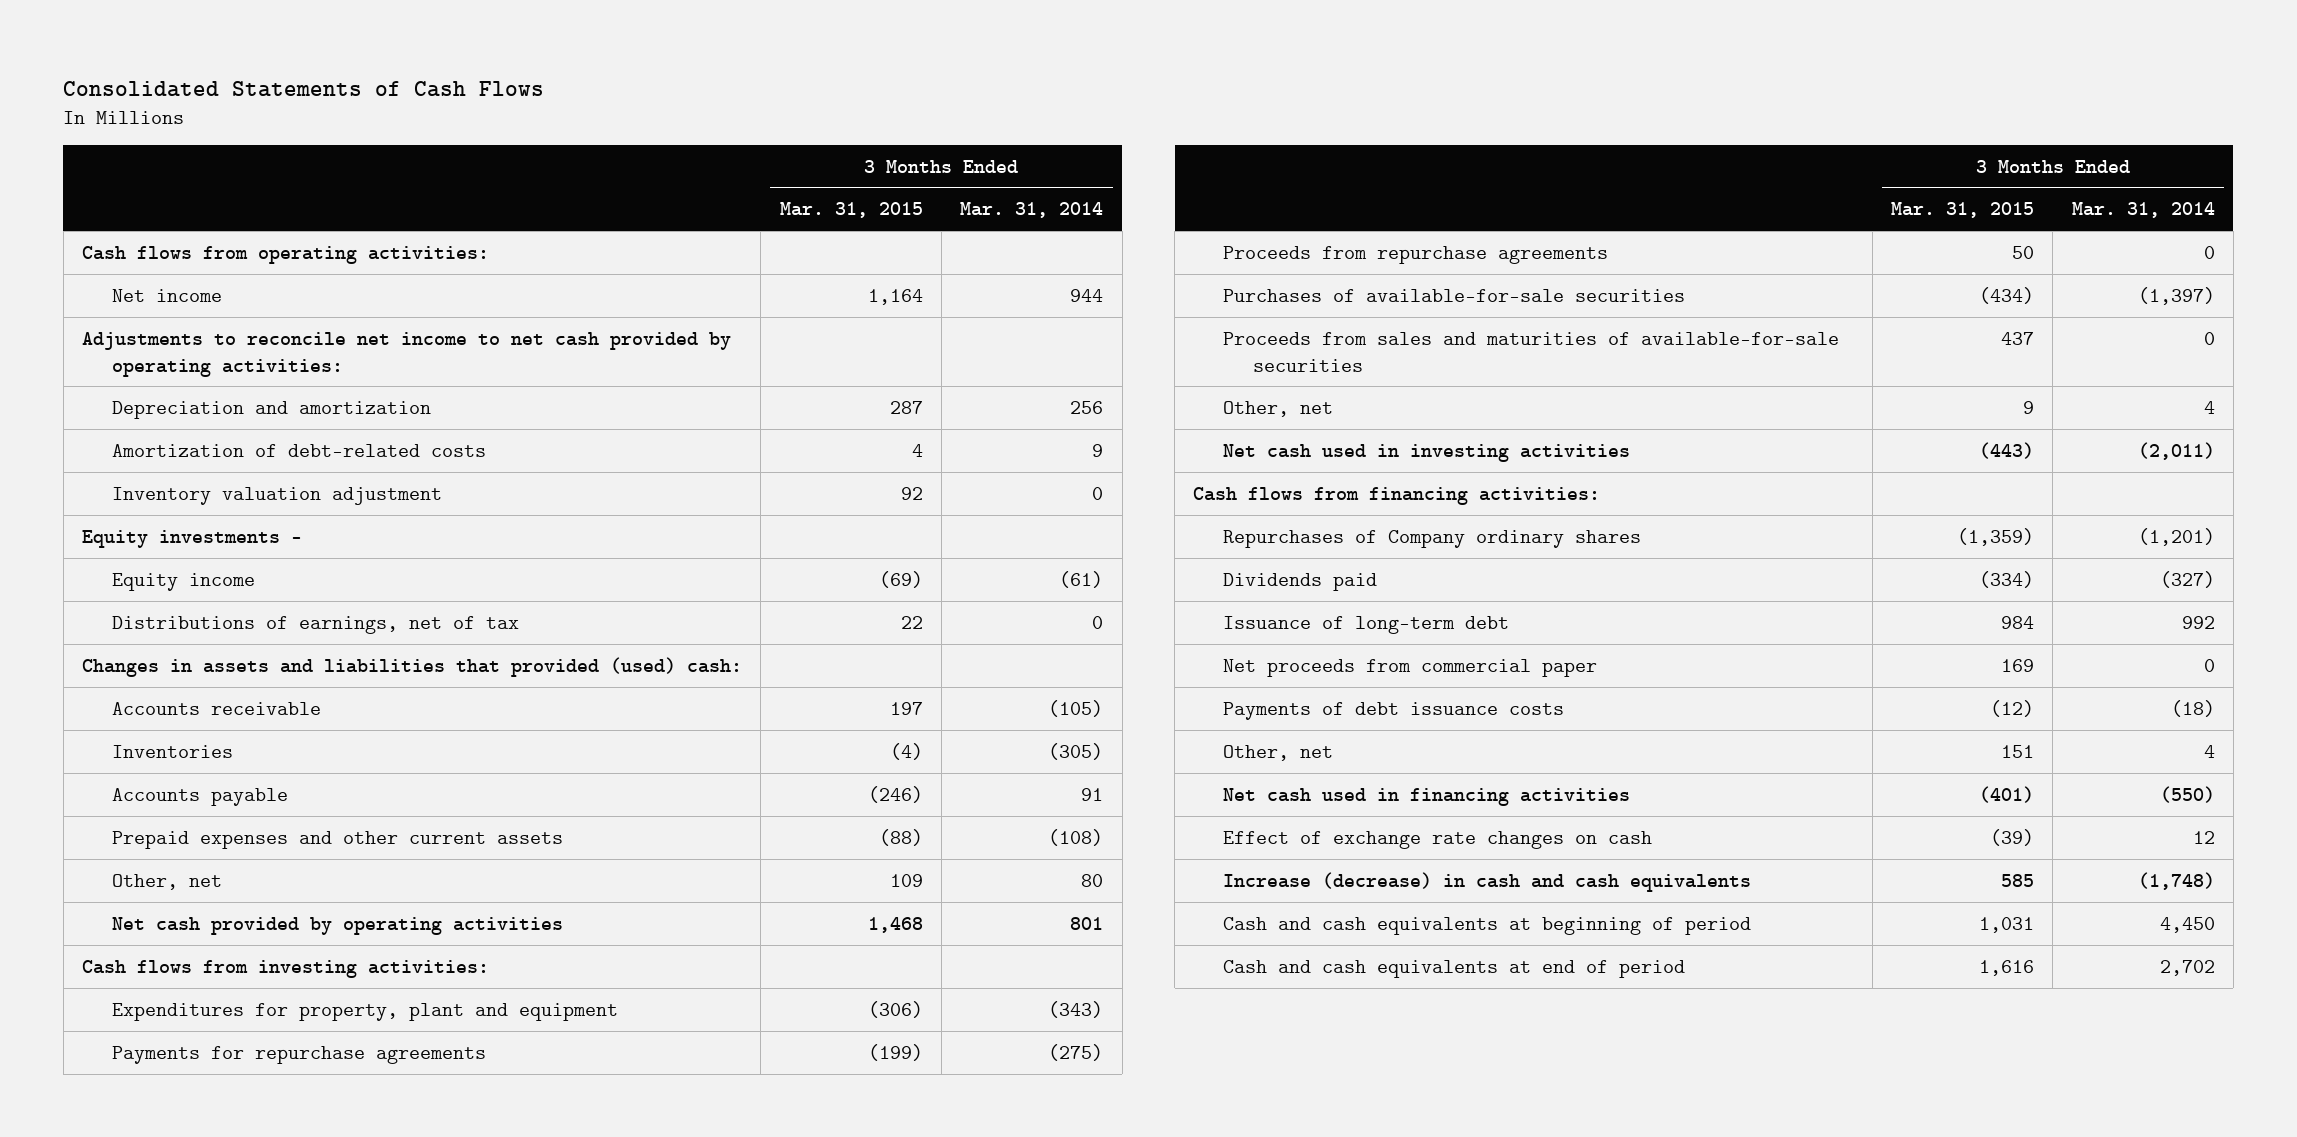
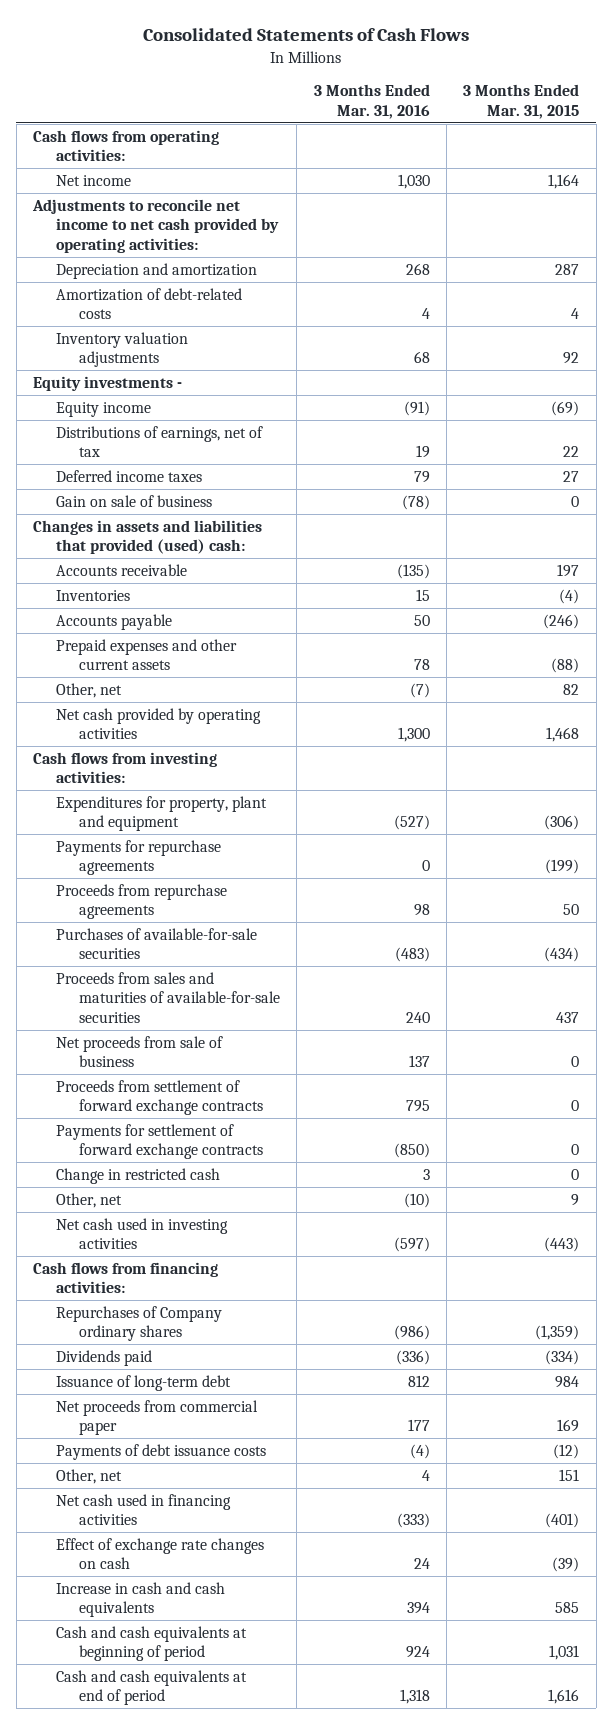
- | 3 Months Ended Mar. 31, 2015 | 3 Months Ended Mar. 31, 2014
+ | 3 Months Ended Mar. 31, 2016 | 3 Months Ended Mar. 31, 2015
- Inventory valuation adjustment | 92 | 0
+ Inventory valuation adjustments | 68 | 92
+ Deferred income taxes | 79 | 27
+ Gain on sale of business | (78) | 0
- Other, net | 109 | 80
+ Other, net | (7) | 82
+ Net proceeds from sale of business | 137 | 0
+ Proceeds from settlement of forward exchange contracts | 795 | 0
+ Payments for settlement of forward exchange contracts | (850) | 0
+ Change in restricted cash | 3 | 0
- Increase (decrease) in cash and cash equivalents | 585 | (1,748)
+ Increase in cash and cash equivalents | 394 | 585

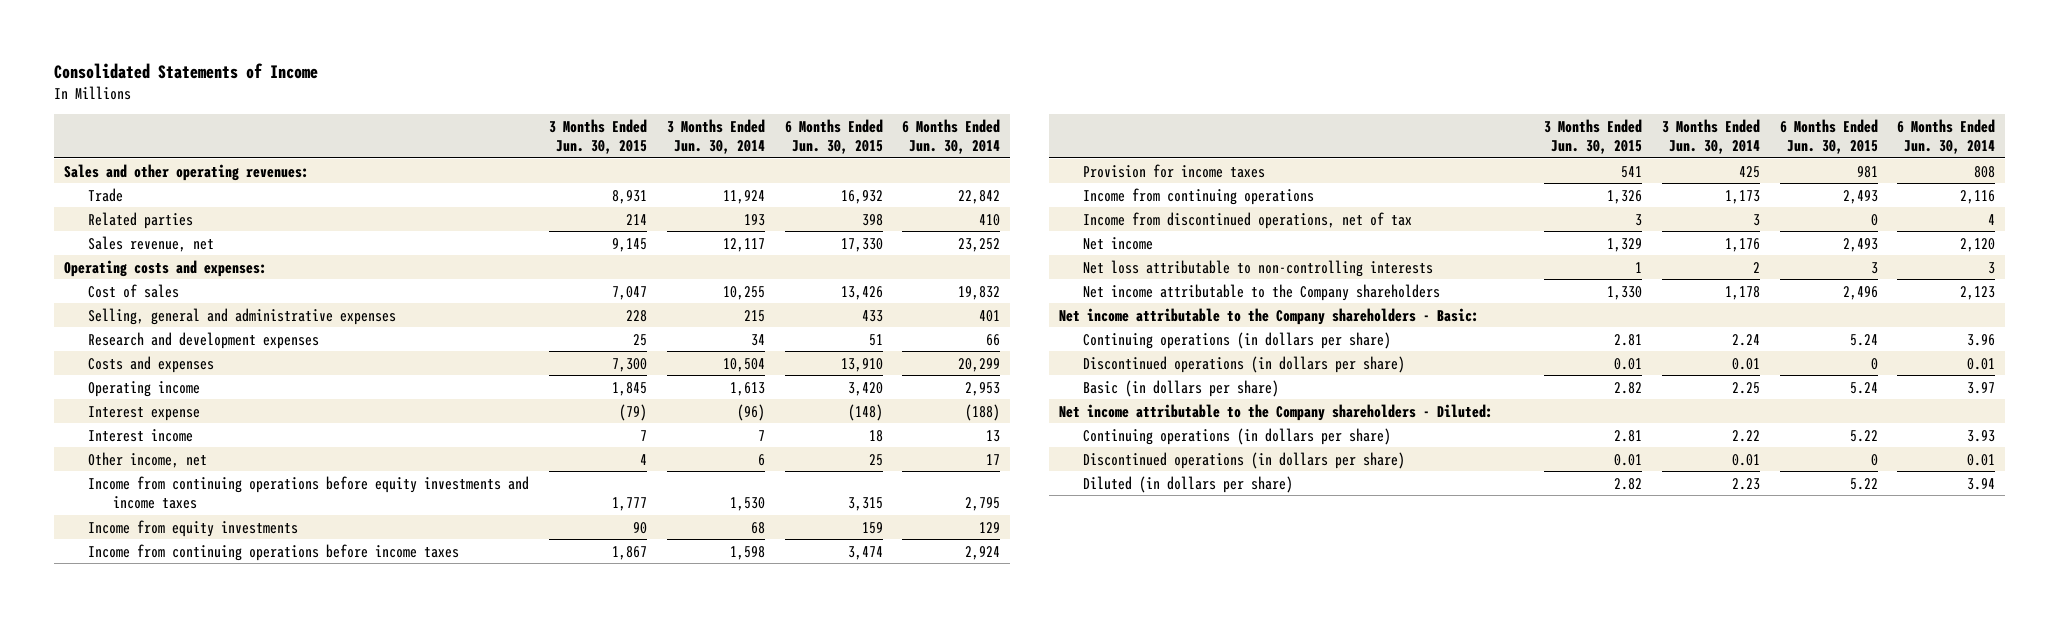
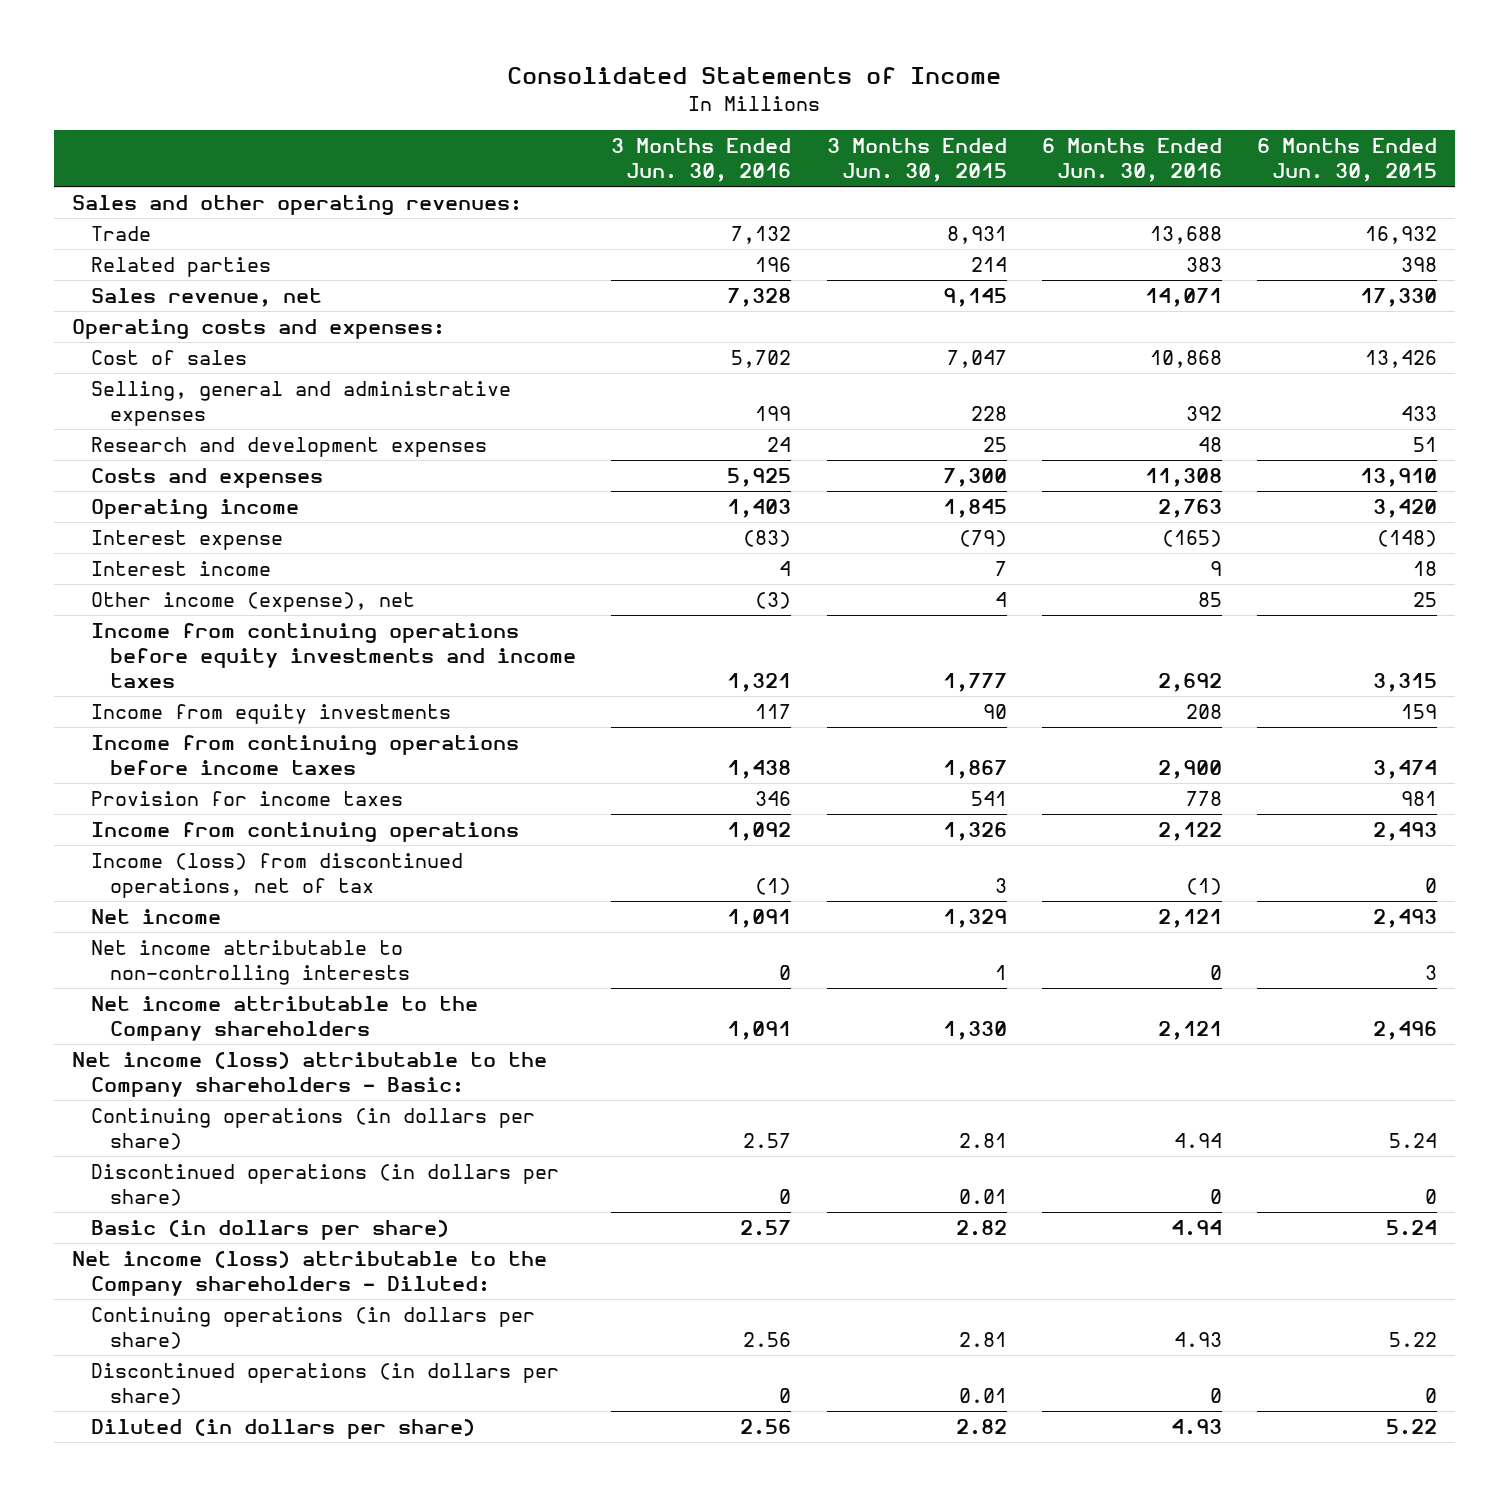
- | 3 Months Ended Jun. 30, 2015 | 3 Months Ended Jun. 30, 2014 | 6 Months Ended Jun. 30, 2015 | 6 Months Ended Jun. 30, 2014
+ | 3 Months Ended Jun. 30, 2016 | 3 Months Ended Jun. 30, 2015 | 6 Months Ended Jun. 30, 2016 | 6 Months Ended Jun. 30, 2015
- Other income, net | 4 | 6 | 25 | 17
+ Other income (expense), net | (3) | 4 | 85 | 25
- Income from discontinued operations, net of tax | 3 | 3 | 0 | 4
+ Income (loss) from discontinued operations, net of tax | (1) | 3 | (1) | 0
- Net loss attributable to non-controlling interests | 1 | 2 | 3 | 3
+ Net income attributable to non-controlling interests | 0 | 1 | 0 | 3
- Net income attributable to the Company shareholders - Basic:
+ Net income (loss) attributable to the Company shareholders - Basic:
- Net income attributable to the Company shareholders - Diluted:
+ Net income (loss) attributable to the Company shareholders - Diluted:

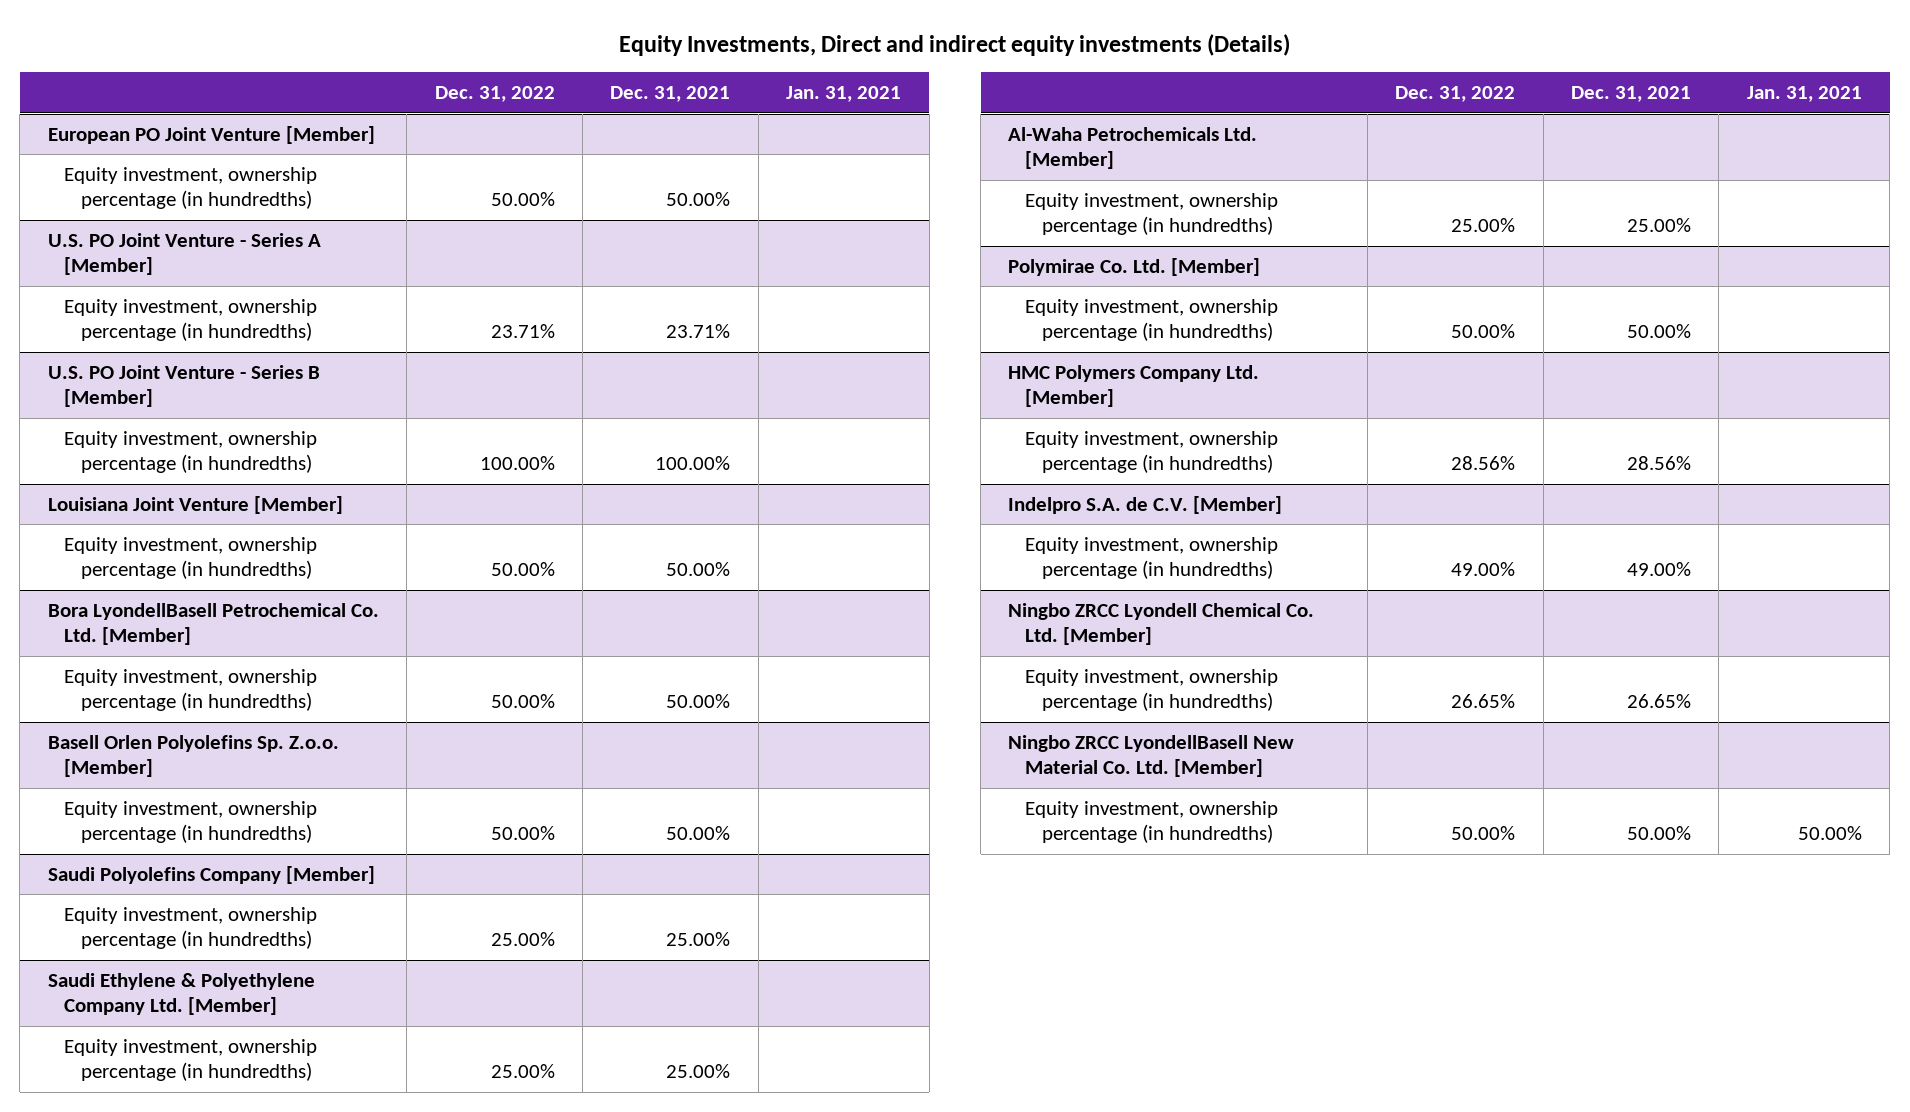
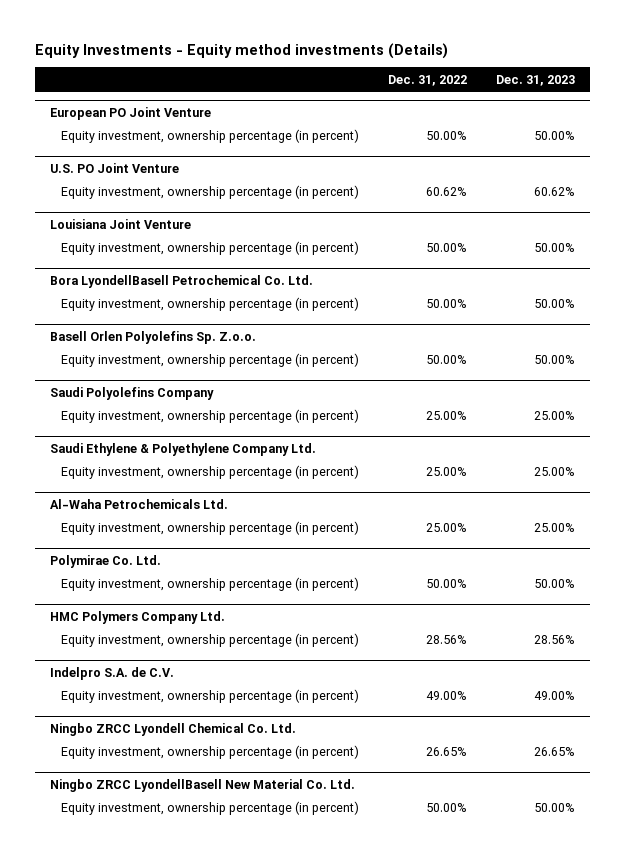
- Equity Investments, Direct and indirect equity investments (Details)
+ Equity Investments - Equity method investments (Details)
- | Dec. 31, 2022 | Dec. 31, 2021 | Jan. 31, 2021
+ | Dec. 31, 2022 | Dec. 31, 2023
- European PO Joint Venture [Member]
- Equity investment, ownership percentage (in hundredths) | 50.00% | 50.00% |
- U.S. PO Joint Venture - Series A [Member]
- Equity investment, ownership percentage (in hundredths) | 23.71% | 23.71% |
- U.S. PO Joint Venture - Series B [Member]
- Equity investment, ownership percentage (in hundredths) | 100.00% | 100.00% |
- Louisiana Joint Venture [Member]
- Equity investment, ownership percentage (in hundredths) | 50.00% | 50.00% |
- Bora LyondellBasell Petrochemical Co. Ltd. [Member]
- Equity investment, ownership percentage (in hundredths) | 50.00% | 50.00% |
- Basell Orlen Polyolefins Sp. Z.o.o. [Member]
- Equity investment, ownership percentage (in hundredths) | 50.00% | 50.00% |
- Saudi Polyolefins Company [Member]
- Equity investment, ownership percentage (in hundredths) | 25.00% | 25.00% |
- Saudi Ethylene & Polyethylene Company Ltd. [Member]
- Equity investment, ownership percentage (in hundredths) | 25.00% | 25.00% |
- Al-Waha Petrochemicals Ltd. [Member]
- Equity investment, ownership percentage (in hundredths) | 25.00% | 25.00% |
- Polymirae Co. Ltd. [Member]
- Equity investment, ownership percentage (in hundredths) | 50.00% | 50.00% |
- HMC Polymers Company Ltd. [Member]
- Equity investment, ownership percentage (in hundredths) | 28.56% | 28.56% |
- Indelpro S.A. de C.V. [Member]
- Equity investment, ownership percentage (in hundredths) | 49.00% | 49.00% |
- Ningbo ZRCC Lyondell Chemical Co. Ltd. [Member]
- Equity investment, ownership percentage (in hundredths) | 26.65% | 26.65% |
- Ningbo ZRCC LyondellBasell New Material Co. Ltd. [Member]
- Equity investment, ownership percentage (in hundredths) | 50.00% | 50.00% | 50.00%
+ European PO Joint Venture
+ Equity investment, ownership percentage (in percent) | 50.00% | 50.00%
+ U.S. PO Joint Venture
+ Equity investment, ownership percentage (in percent) | 60.62% | 60.62%
+ Louisiana Joint Venture
+ Equity investment, ownership percentage (in percent) | 50.00% | 50.00%
+ Bora LyondellBasell Petrochemical Co. Ltd.
+ Equity investment, ownership percentage (in percent) | 50.00% | 50.00%
+ Basell Orlen Polyolefins Sp. Z.o.o.
+ Equity investment, ownership percentage (in percent) | 50.00% | 50.00%
+ Saudi Polyolefins Company
+ Equity investment, ownership percentage (in percent) | 25.00% | 25.00%
+ Saudi Ethylene & Polyethylene Company Ltd.
+ Equity investment, ownership percentage (in percent) | 25.00% | 25.00%
+ Al-Waha Petrochemicals Ltd.
+ Equity investment, ownership percentage (in percent) | 25.00% | 25.00%
+ Polymirae Co. Ltd.
+ Equity investment, ownership percentage (in percent) | 50.00% | 50.00%
+ HMC Polymers Company Ltd.
+ Equity investment, ownership percentage (in percent) | 28.56% | 28.56%
+ Indelpro S.A. de C.V.
+ Equity investment, ownership percentage (in percent) | 49.00% | 49.00%
+ Ningbo ZRCC Lyondell Chemical Co. Ltd.
+ Equity investment, ownership percentage (in percent) | 26.65% | 26.65%
+ Ningbo ZRCC LyondellBasell New Material Co. Ltd.
+ Equity investment, ownership percentage (in percent) | 50.00% | 50.00%

